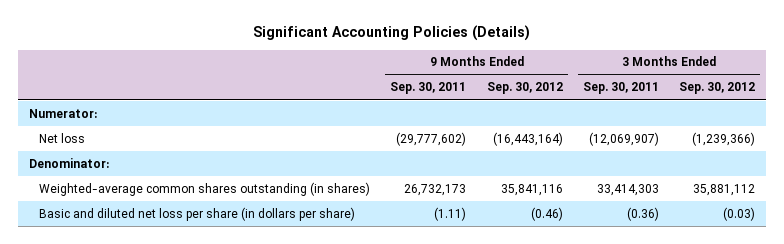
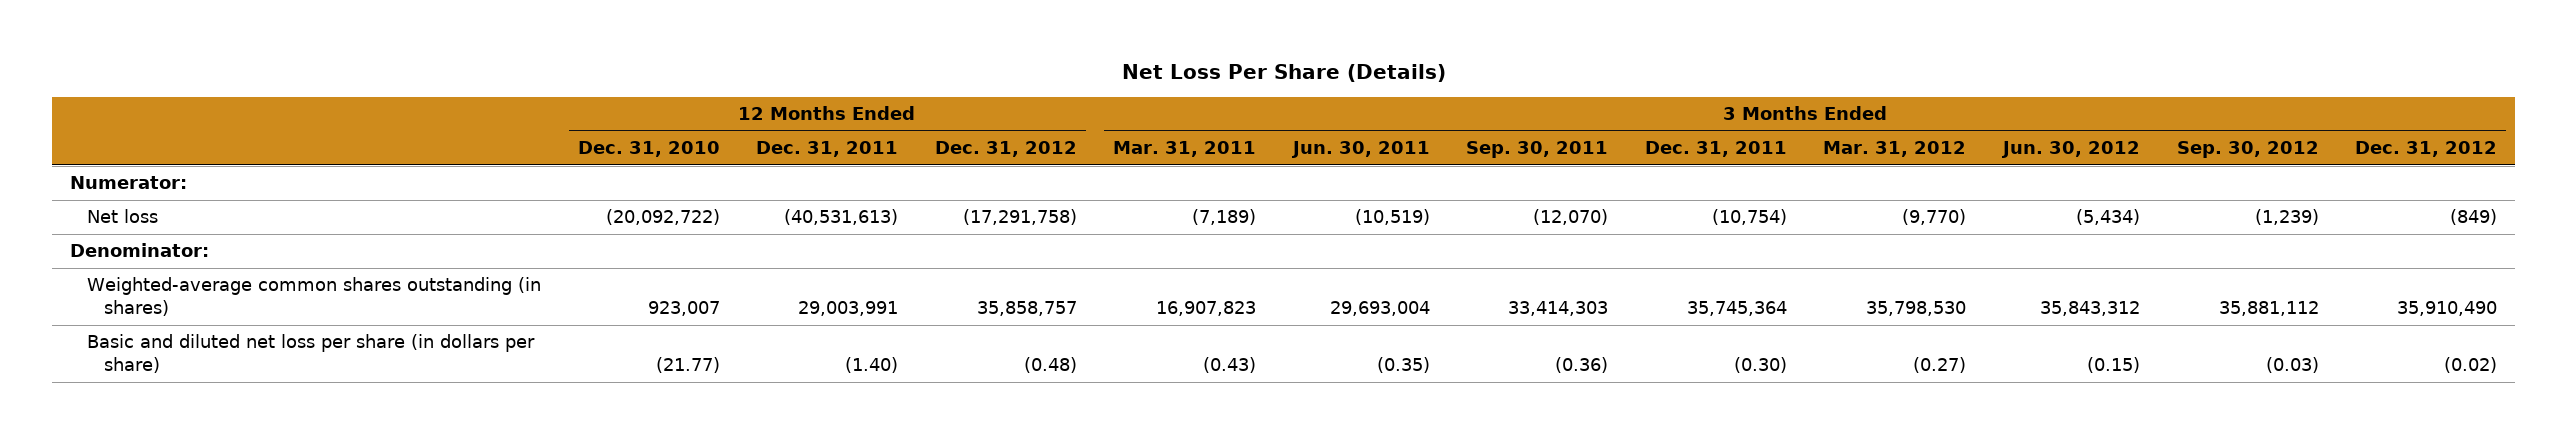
- Significant Accounting Policies (Details)
+ Net Loss Per Share (Details)
- | 9 Months Ended Sep. 30, 2011 | 9 Months Ended Sep. 30, 2012 | 3 Months Ended Sep. 30, 2011 | 3 Months Ended Sep. 30, 2012
+ | 12 Months Ended Dec. 31, 2010 | 12 Months Ended Dec. 31, 2011 | 12 Months Ended Dec. 31, 2012 | 3 Months Ended Mar. 31, 2011 | 3 Months Ended Jun. 30, 2011 | 3 Months Ended Sep. 30, 2011 | 3 Months Ended Dec. 31, 2011 | 3 Months Ended Mar. 31, 2012 | 3 Months Ended Jun. 30, 2012 | 3 Months Ended Sep. 30, 2012 | 3 Months Ended Dec. 31, 2012
- Net loss | (29,777,602) | (16,443,164) | (12,069,907) | (1,239,366)
+ Net loss | (20,092,722) | (40,531,613) | (17,291,758) | (7,189) | (10,519) | (12,070) | (10,754) | (9,770) | (5,434) | (1,239) | (849)

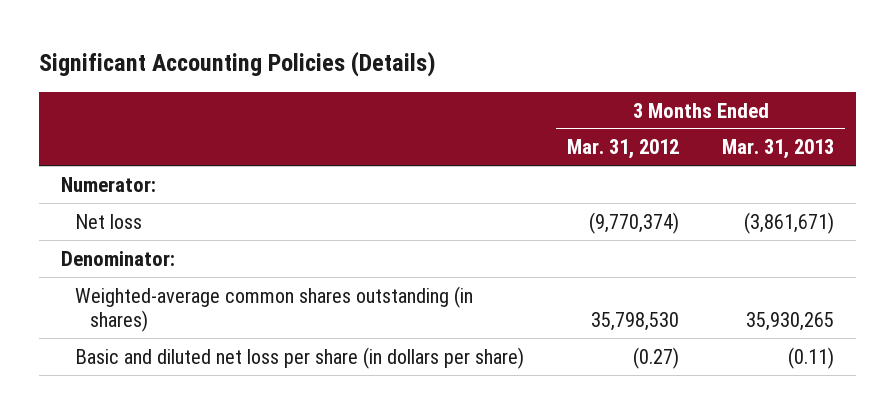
- Net Loss Per Share (Details)
+ Significant Accounting Policies (Details)
- | 12 Months Ended Dec. 31, 2010 | 12 Months Ended Dec. 31, 2011 | 12 Months Ended Dec. 31, 2012 | 3 Months Ended Mar. 31, 2011 | 3 Months Ended Jun. 30, 2011 | 3 Months Ended Sep. 30, 2011 | 3 Months Ended Dec. 31, 2011 | 3 Months Ended Mar. 31, 2012 | 3 Months Ended Jun. 30, 2012 | 3 Months Ended Sep. 30, 2012 | 3 Months Ended Dec. 31, 2012
+ | 3 Months Ended Mar. 31, 2012 | 3 Months Ended Mar. 31, 2013
- Net loss | (20,092,722) | (40,531,613) | (17,291,758) | (7,189) | (10,519) | (12,070) | (10,754) | (9,770) | (5,434) | (1,239) | (849)
+ Net loss | (9,770,374) | (3,861,671)

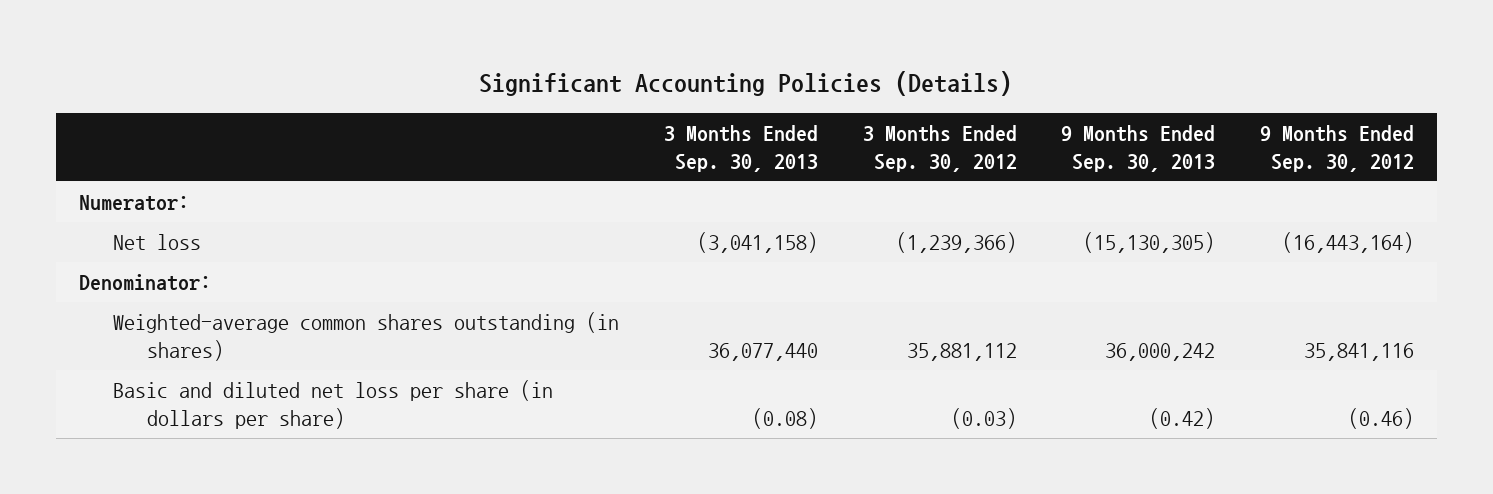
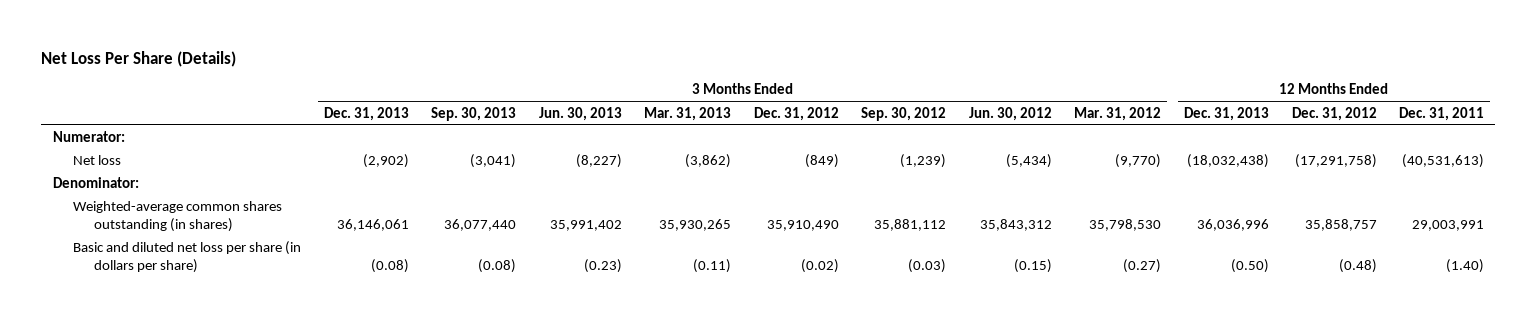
- Significant Accounting Policies (Details)
+ Net Loss Per Share (Details)
- | 3 Months Ended Sep. 30, 2013 | 3 Months Ended Sep. 30, 2012 | 9 Months Ended Sep. 30, 2013 | 9 Months Ended Sep. 30, 2012
+ | 3 Months Ended Dec. 31, 2013 | 3 Months Ended Sep. 30, 2013 | 3 Months Ended Jun. 30, 2013 | 3 Months Ended Mar. 31, 2013 | 3 Months Ended Dec. 31, 2012 | 3 Months Ended Sep. 30, 2012 | 3 Months Ended Jun. 30, 2012 | 3 Months Ended Mar. 31, 2012 | 12 Months Ended Dec. 31, 2013 | 12 Months Ended Dec. 31, 2012 | 12 Months Ended Dec. 31, 2011
- Net loss | (3,041,158) | (1,239,366) | (15,130,305) | (16,443,164)
+ Net loss | (2,902) | (3,041) | (8,227) | (3,862) | (849) | (1,239) | (5,434) | (9,770) | (18,032,438) | (17,291,758) | (40,531,613)

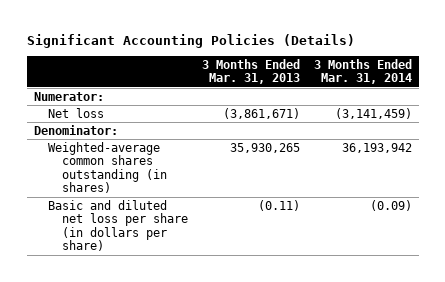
- Net Loss Per Share (Details)
+ Significant Accounting Policies (Details)
- | 3 Months Ended Dec. 31, 2013 | 3 Months Ended Sep. 30, 2013 | 3 Months Ended Jun. 30, 2013 | 3 Months Ended Mar. 31, 2013 | 3 Months Ended Dec. 31, 2012 | 3 Months Ended Sep. 30, 2012 | 3 Months Ended Jun. 30, 2012 | 3 Months Ended Mar. 31, 2012 | 12 Months Ended Dec. 31, 2013 | 12 Months Ended Dec. 31, 2012 | 12 Months Ended Dec. 31, 2011
+ | 3 Months Ended Mar. 31, 2013 | 3 Months Ended Mar. 31, 2014
- Net loss | (2,902) | (3,041) | (8,227) | (3,862) | (849) | (1,239) | (5,434) | (9,770) | (18,032,438) | (17,291,758) | (40,531,613)
+ Net loss | (3,861,671) | (3,141,459)

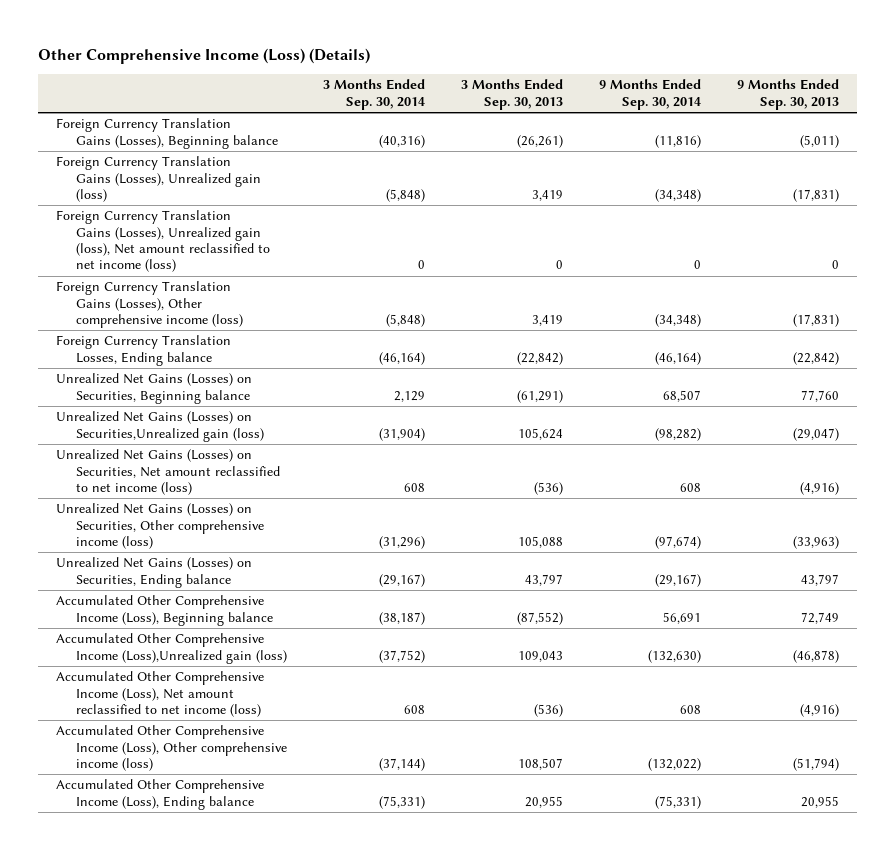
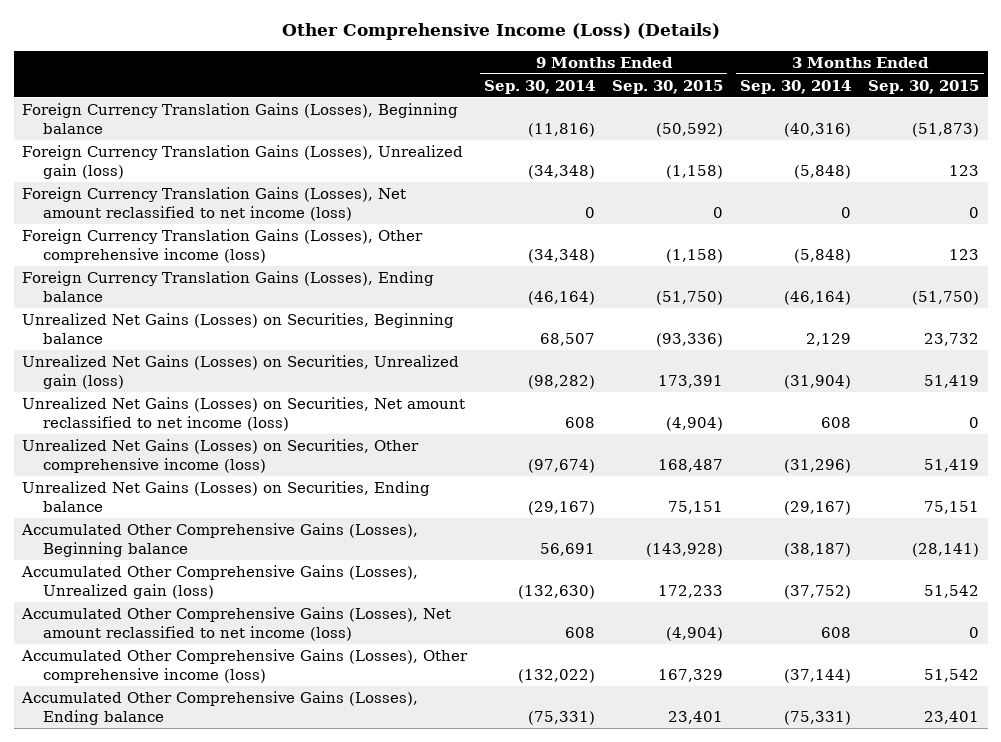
- | 3 Months Ended Sep. 30, 2014 | 3 Months Ended Sep. 30, 2013 | 9 Months Ended Sep. 30, 2014 | 9 Months Ended Sep. 30, 2013
+ | 9 Months Ended Sep. 30, 2014 | 9 Months Ended Sep. 30, 2015 | 3 Months Ended Sep. 30, 2014 | 3 Months Ended Sep. 30, 2015
- Foreign Currency Translation Gains (Losses), Unrealized gain (loss), Net amount reclassified to net income (loss) | 0 | 0 | 0 | 0
+ Foreign Currency Translation Gains (Losses), Net amount reclassified to net income (loss) | 0 | 0 | 0 | 0
- Foreign Currency Translation Losses, Ending balance | (46,164) | (22,842) | (46,164) | (22,842)
+ Foreign Currency Translation Gains (Losses), Ending balance | (46,164) | (51,750) | (46,164) | (51,750)
- Unrealized Net Gains (Losses) on Securities,Unrealized gain (loss) | (31,904) | 105,624 | (98,282) | (29,047)
+ Unrealized Net Gains (Losses) on Securities, Unrealized gain (loss) | (98,282) | 173,391 | (31,904) | 51,419
- Accumulated Other Comprehensive Income (Loss), Beginning balance | (38,187) | (87,552) | 56,691 | 72,749
- Accumulated Other Comprehensive Income (Loss),Unrealized gain (loss) | (37,752) | 109,043 | (132,630) | (46,878)
- Accumulated Other Comprehensive Income (Loss), Net amount reclassified to net income (loss) | 608 | (536) | 608 | (4,916)
- Accumulated Other Comprehensive Income (Loss), Other comprehensive income (loss) | (37,144) | 108,507 | (132,022) | (51,794)
- Accumulated Other Comprehensive Income (Loss), Ending balance | (75,331) | 20,955 | (75,331) | 20,955
+ Accumulated Other Comprehensive Gains (Losses), Beginning balance | 56,691 | (143,928) | (38,187) | (28,141)
+ Accumulated Other Comprehensive Gains (Losses), Unrealized gain (loss) | (132,630) | 172,233 | (37,752) | 51,542
+ Accumulated Other Comprehensive Gains (Losses), Net amount reclassified to net income (loss) | 608 | (4,904) | 608 | 0
+ Accumulated Other Comprehensive Gains (Losses), Other comprehensive income (loss) | (132,022) | 167,329 | (37,144) | 51,542
+ Accumulated Other Comprehensive Gains (Losses), Ending balance | (75,331) | 23,401 | (75,331) | 23,401

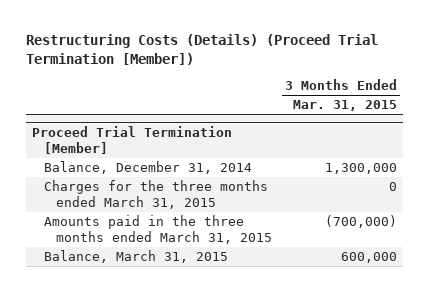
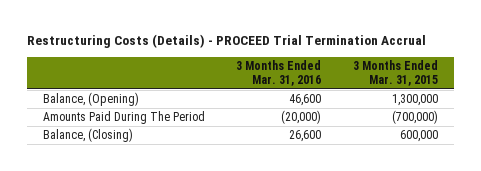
- Restructuring Costs (Details) (Proceed Trial Termination [Member])
+ Restructuring Costs (Details) - PROCEED Trial Termination Accrual
- | 3 Months Ended Mar. 31, 2015
+ | 3 Months Ended Mar. 31, 2016 | 3 Months Ended Mar. 31, 2015
- Proceed Trial Termination [Member]
- Balance, December 31, 2014 | 1,300,000
- Charges for the three months ended March 31, 2015 | 0
- Amounts paid in the three months ended March 31, 2015 | (700,000)
- Balance, March 31, 2015 | 600,000
+ Balance, (Opening) | 46,600 | 1,300,000
+ Amounts Paid During The Period | (20,000) | (700,000)
+ Balance, (Closing) | 26,600 | 600,000

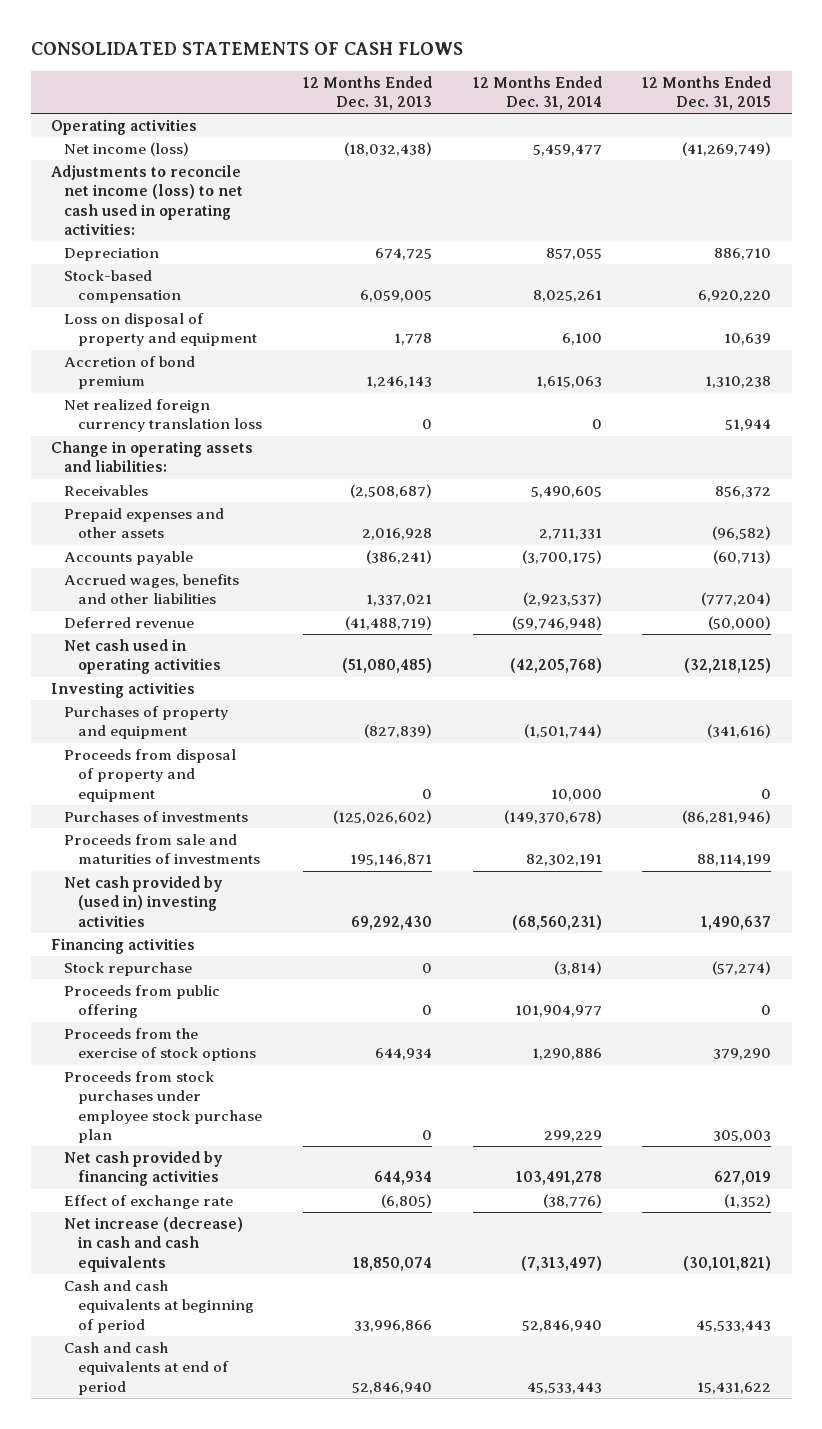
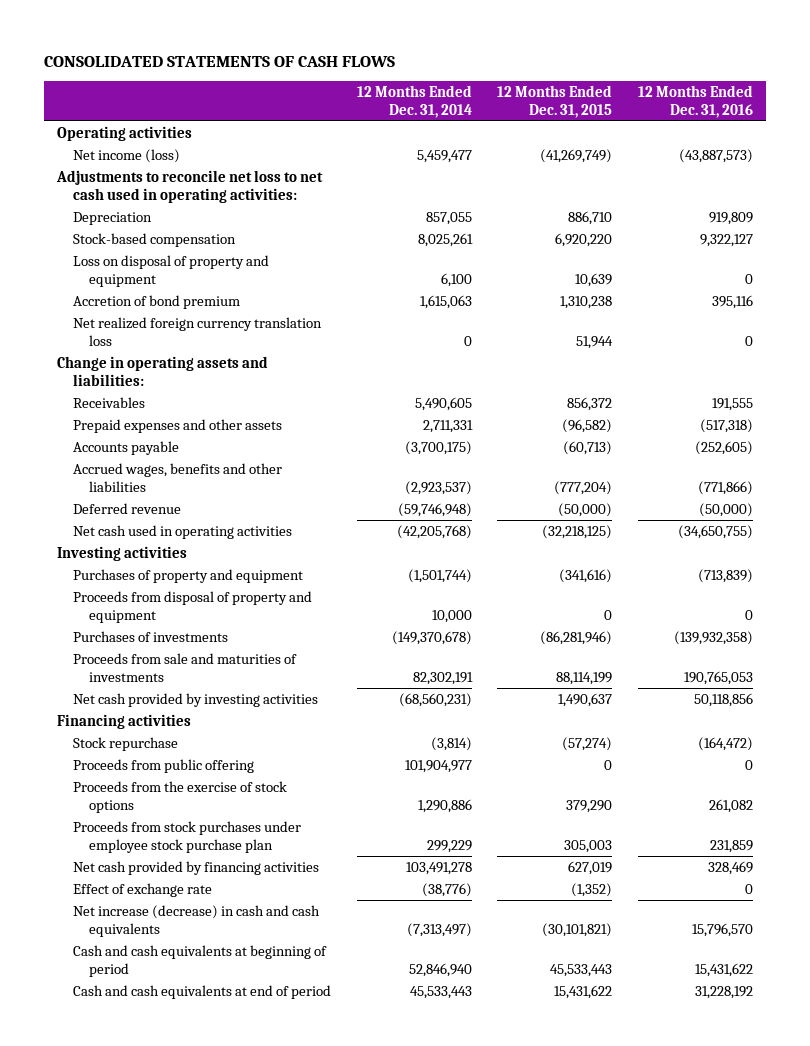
- | 12 Months Ended Dec. 31, 2013 | 12 Months Ended Dec. 31, 2014 | 12 Months Ended Dec. 31, 2015
+ | 12 Months Ended Dec. 31, 2014 | 12 Months Ended Dec. 31, 2015 | 12 Months Ended Dec. 31, 2016
- Adjustments to reconcile net income (loss) to net cash used in operating activities:
+ Adjustments to reconcile net loss to net cash used in operating activities:
- Net cash provided by (used in) investing activities | 69,292,430 | (68,560,231) | 1,490,637
+ Net cash provided by investing activities | (68,560,231) | 1,490,637 | 50,118,856

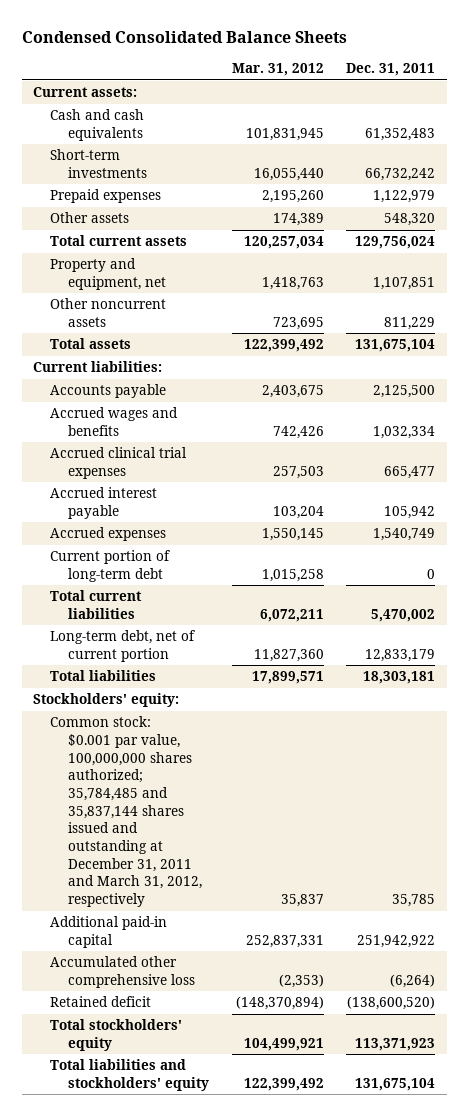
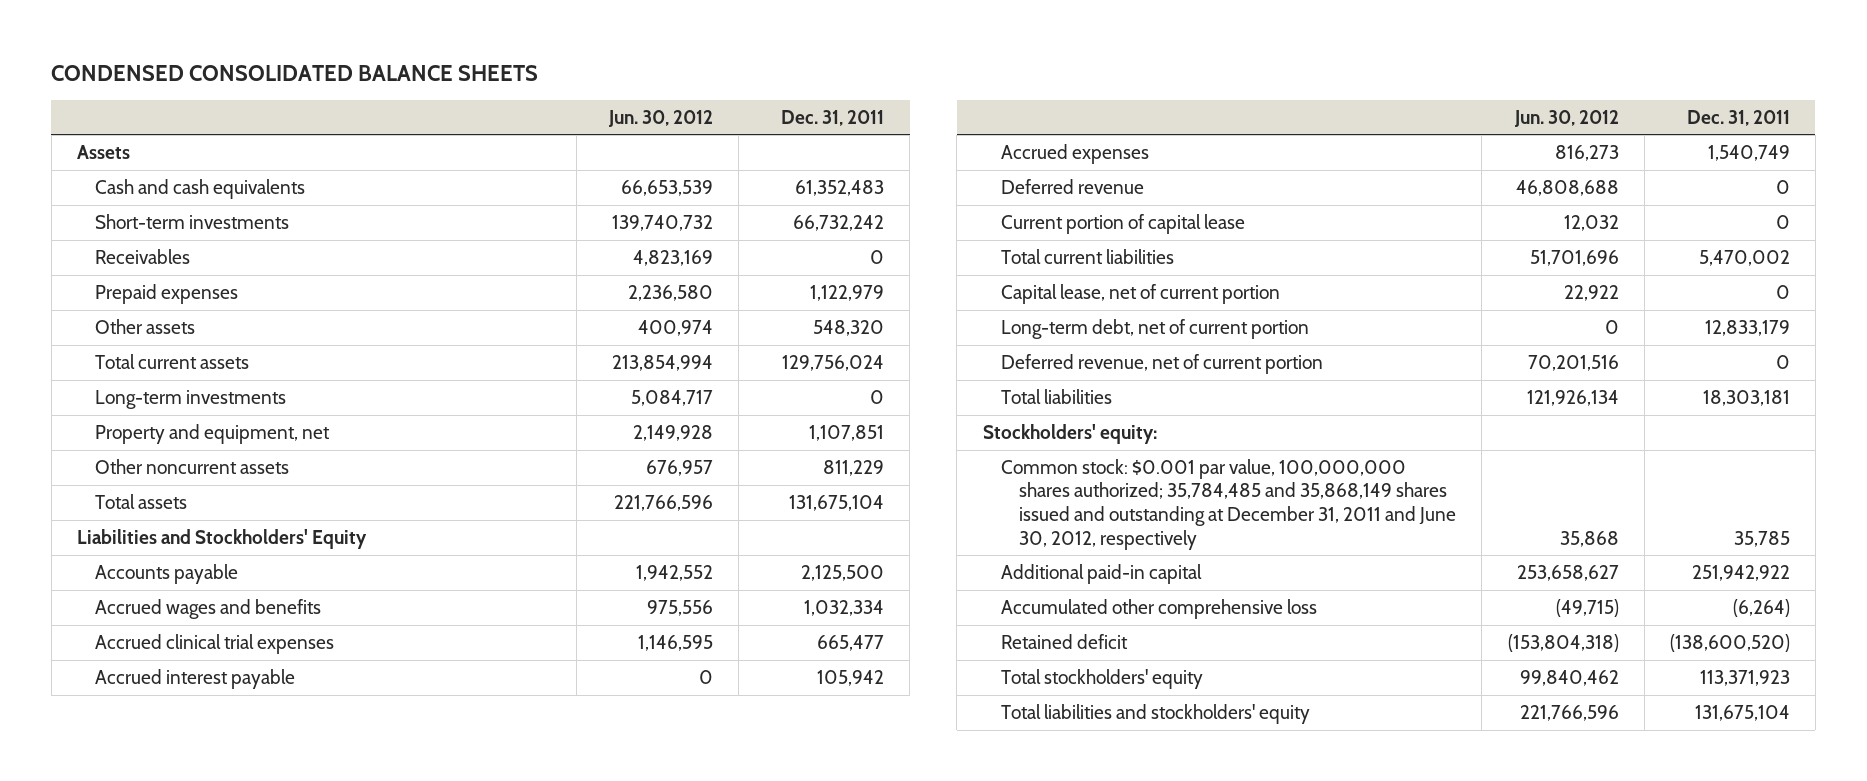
- Condensed Consolidated Balance Sheets
+ CONDENSED CONSOLIDATED BALANCE SHEETS
- | Mar. 31, 2012 | Dec. 31, 2011
+ | Jun. 30, 2012 | Dec. 31, 2011
- Current assets:
+ Assets
+ Receivables | 4,823,169 | 0
+ Long-term investments | 5,084,717 | 0
- Current liabilities:
+ Liabilities and Stockholders' Equity
- Current portion of long-term debt | 1,015,258 | 0
+ Deferred revenue | 46,808,688 | 0
+ Current portion of capital lease | 12,032 | 0
+ Capital lease, net of current portion | 22,922 | 0
+ Deferred revenue, net of current portion | 70,201,516 | 0
- Common stock: $0.001 par value, 100,000,000 shares authorized; 35,784,485 and 35,837,144 shares issued and outstanding at December 31, 2011 and March 31, 2012, respectively | 35,837 | 35,785
+ Common stock: $0.001 par value, 100,000,000 shares authorized; 35,784,485 and 35,868,149 shares issued and outstanding at December 31, 2011 and June 30, 2012, respectively | 35,868 | 35,785

